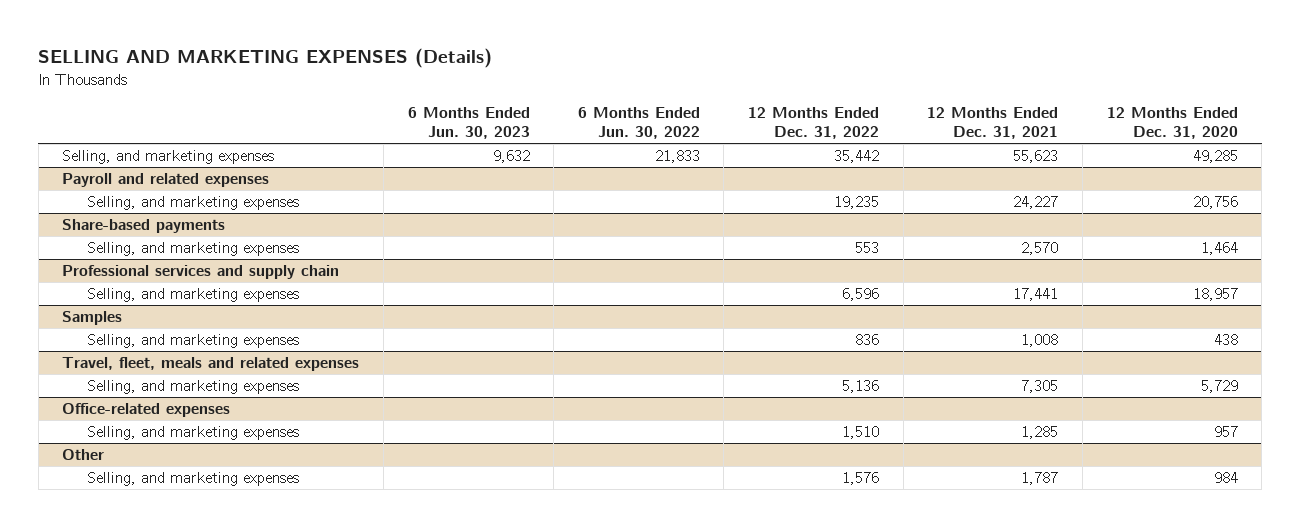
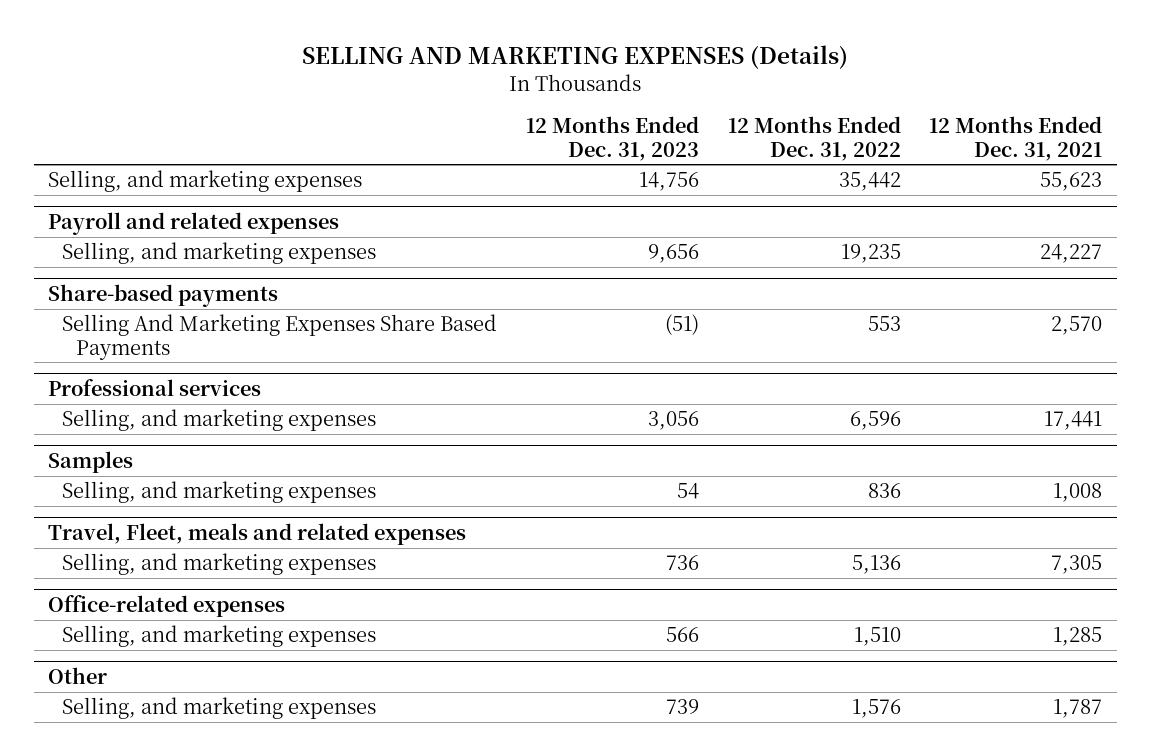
- | 6 Months Ended Jun. 30, 2023 | 6 Months Ended Jun. 30, 2022 | 12 Months Ended Dec. 31, 2022 | 12 Months Ended Dec. 31, 2021 | 12 Months Ended Dec. 31, 2020
+ | 12 Months Ended Dec. 31, 2023 | 12 Months Ended Dec. 31, 2022 | 12 Months Ended Dec. 31, 2021
@ Share-based payments
- Selling, and marketing expenses | | | 553 | 2,570 | 1,464
- Professional services and supply chain
@ Share-based payments
+ Selling And Marketing Expenses Share Based Payments | (51) | 553 | 2,570
+ Professional services
- Travel, fleet, meals and related expenses
+ Travel, Fleet, meals and related expenses

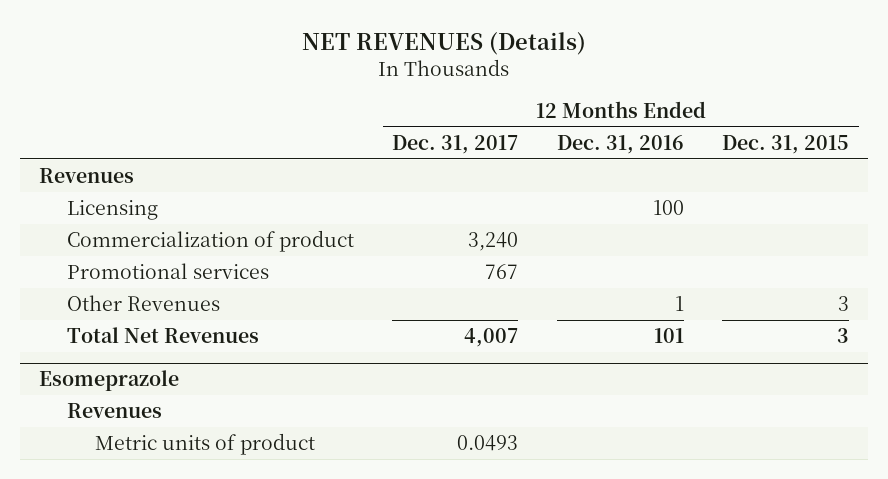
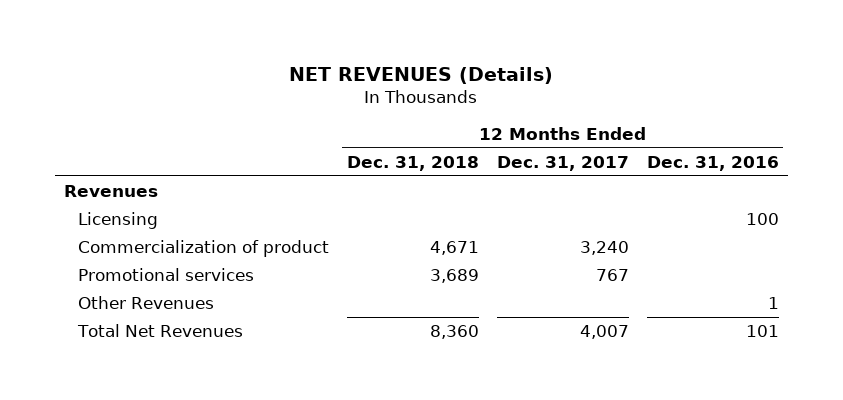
- | 12 Months Ended Dec. 31, 2017 | 12 Months Ended Dec. 31, 2016 | 12 Months Ended Dec. 31, 2015
+ | 12 Months Ended Dec. 31, 2018 | 12 Months Ended Dec. 31, 2017 | 12 Months Ended Dec. 31, 2016
- Esomeprazole
- Revenues
- Metric units of product | 0.0493 | |

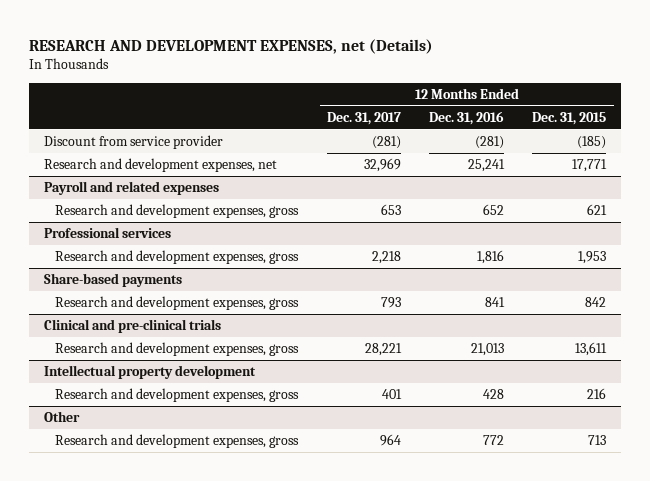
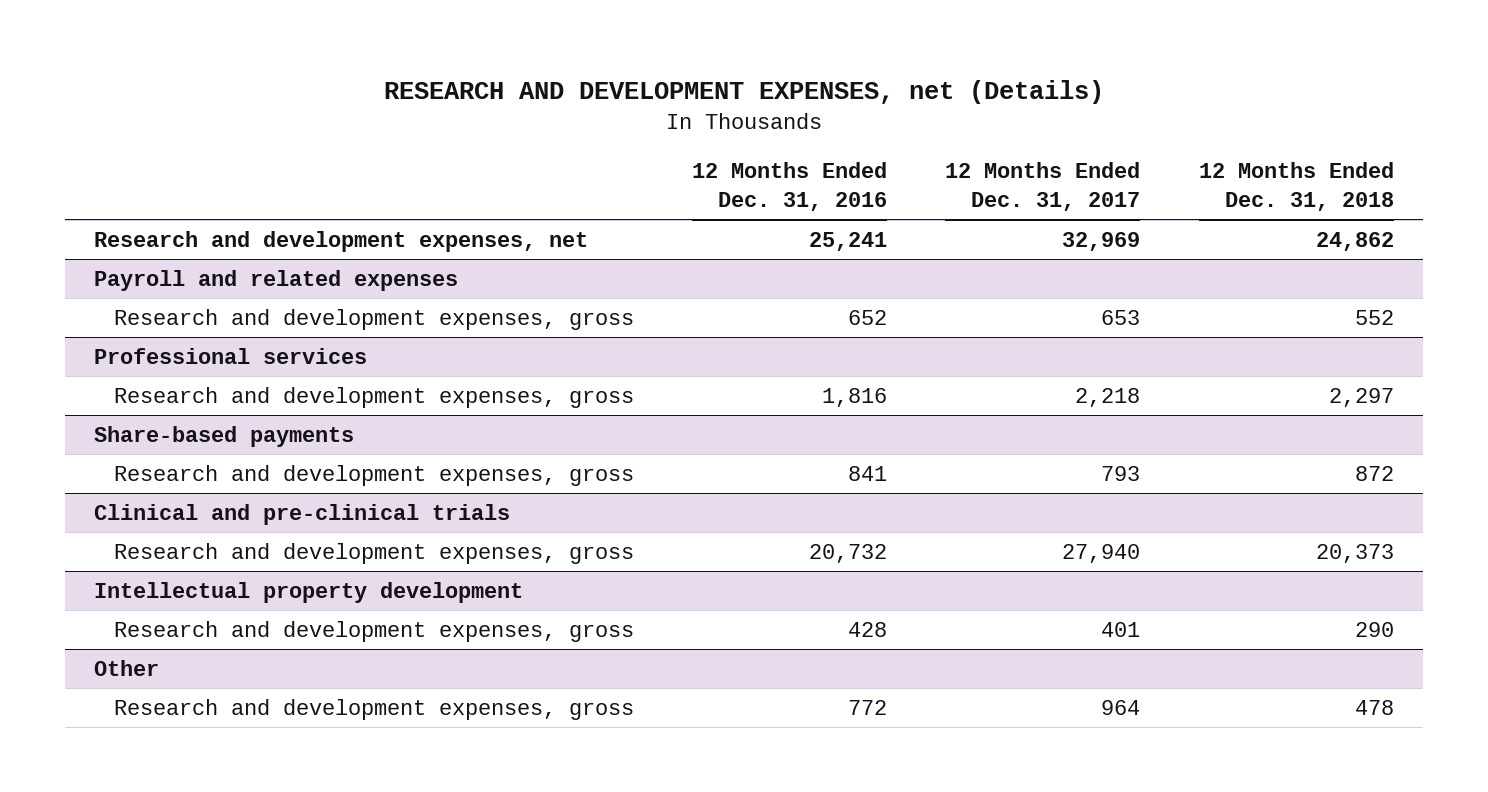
- | 12 Months Ended Dec. 31, 2017 | 12 Months Ended Dec. 31, 2016 | 12 Months Ended Dec. 31, 2015
+ | 12 Months Ended Dec. 31, 2016 | 12 Months Ended Dec. 31, 2017 | 12 Months Ended Dec. 31, 2018
- Discount from service provider | (281) | (281) | (185)
@ Clinical and pre-clinical trials
- Research and development expenses, gross | 28,221 | 21,013 | 13,611
+ Research and development expenses, gross | 20,732 | 27,940 | 20,373

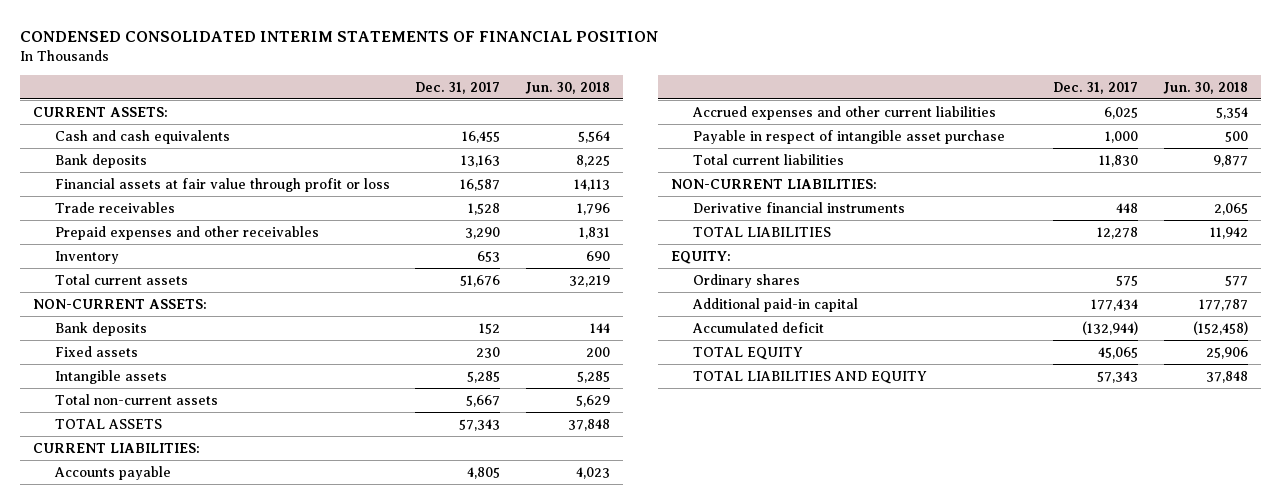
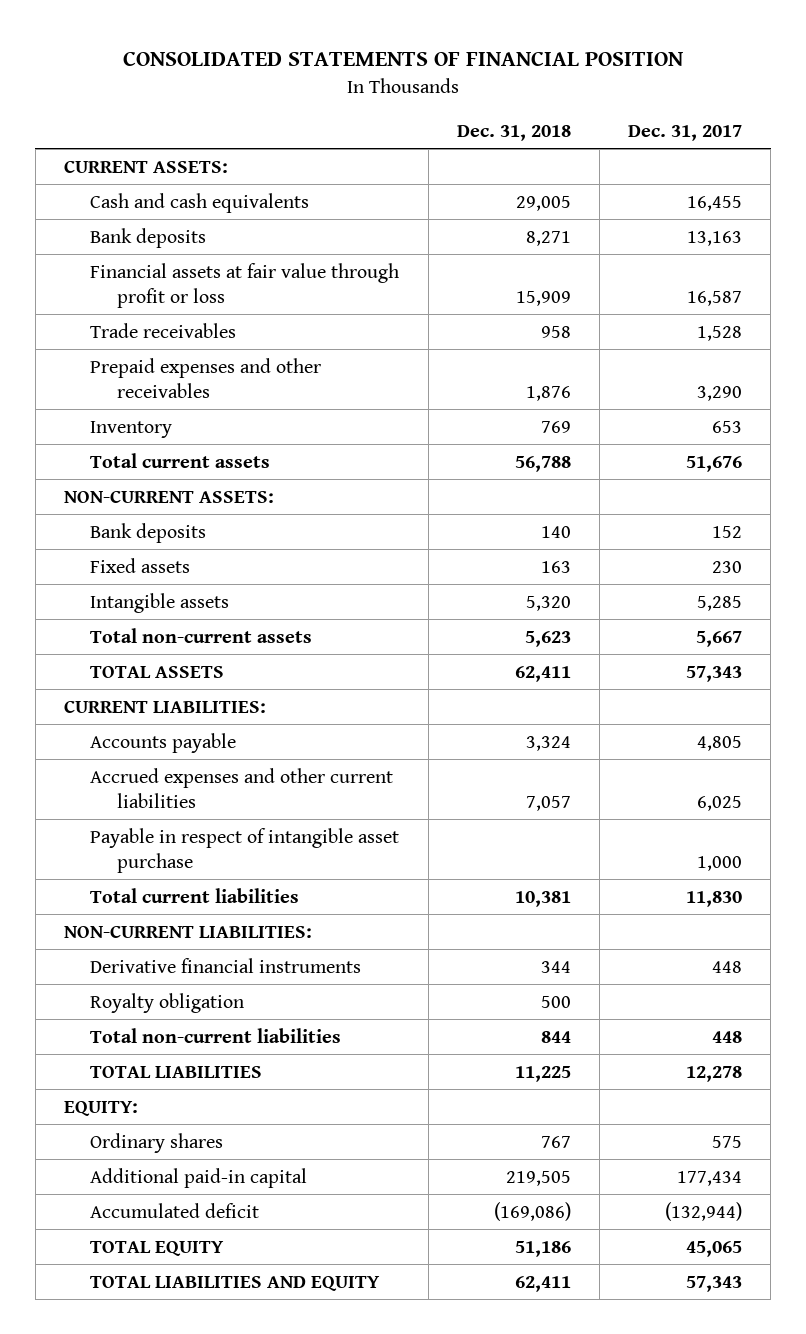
- CONDENSED CONSOLIDATED INTERIM STATEMENTS OF FINANCIAL POSITION
+ CONSOLIDATED STATEMENTS OF FINANCIAL POSITION
- | Dec. 31, 2017 | Jun. 30, 2018
+ | Dec. 31, 2018 | Dec. 31, 2017
+ Royalty obligation | 500 |
+ Total non-current liabilities | 844 | 448

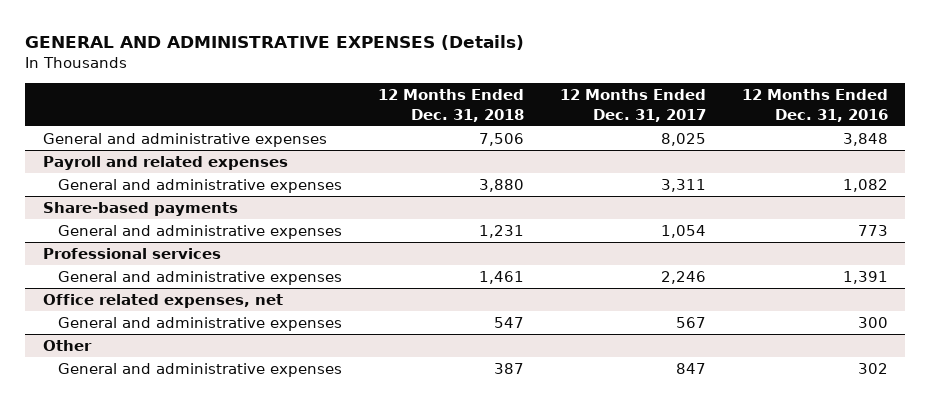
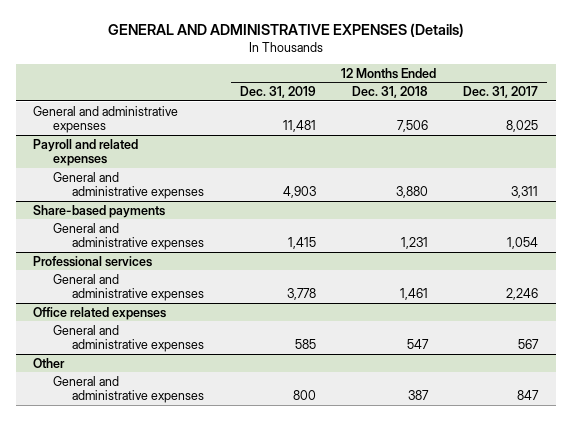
- | 12 Months Ended Dec. 31, 2018 | 12 Months Ended Dec. 31, 2017 | 12 Months Ended Dec. 31, 2016
+ | 12 Months Ended Dec. 31, 2019 | 12 Months Ended Dec. 31, 2018 | 12 Months Ended Dec. 31, 2017
- Office related expenses, net
+ Office related expenses

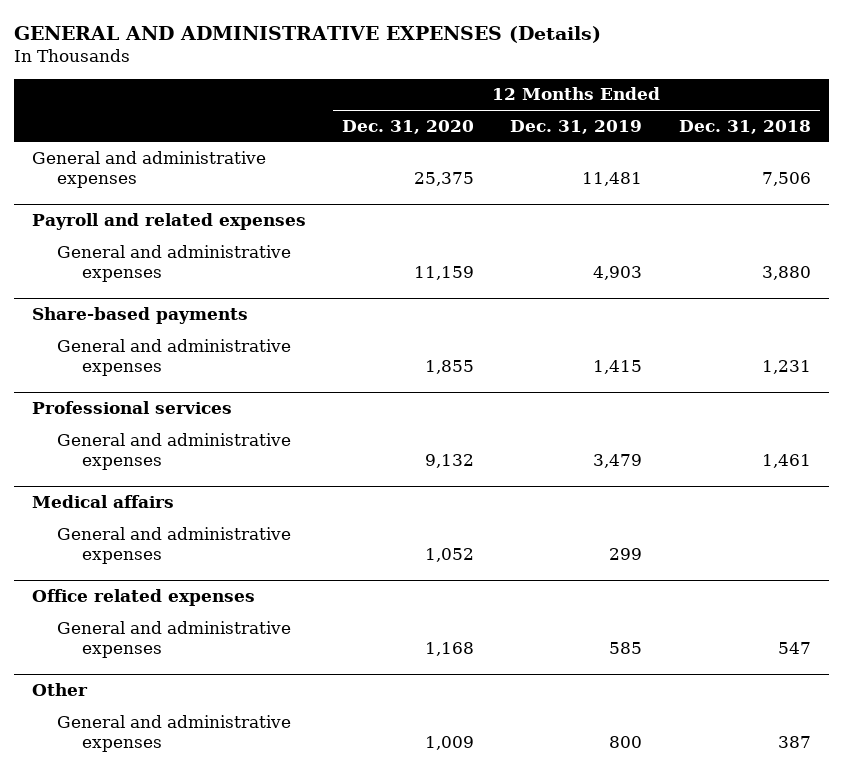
- | 12 Months Ended Dec. 31, 2019 | 12 Months Ended Dec. 31, 2018 | 12 Months Ended Dec. 31, 2017
+ | 12 Months Ended Dec. 31, 2020 | 12 Months Ended Dec. 31, 2019 | 12 Months Ended Dec. 31, 2018
@ Professional services
- General and administrative expenses | 3,778 | 1,461 | 2,246
+ General and administrative expenses | 9,132 | 3,479 | 1,461
+ Medical affairs
+ General and administrative expenses | 1,052 | 299 |

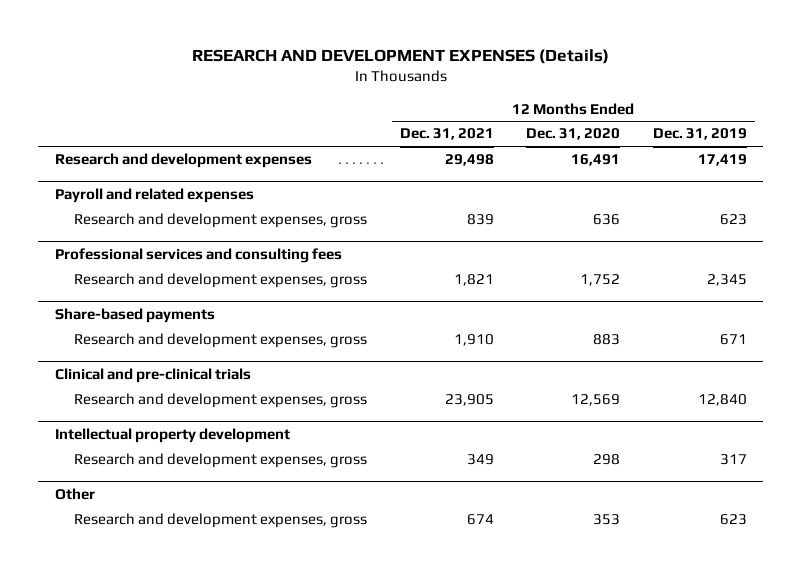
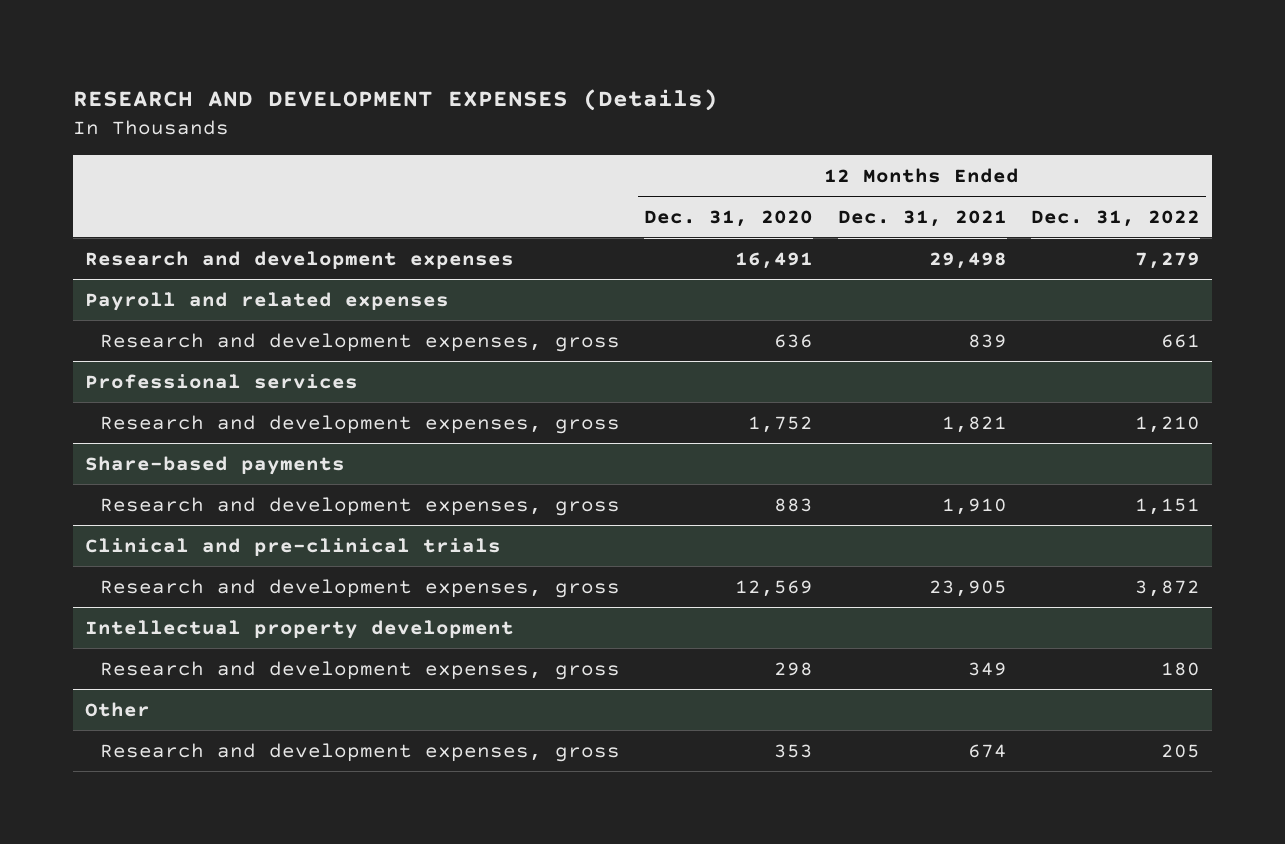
- | 12 Months Ended Dec. 31, 2021 | 12 Months Ended Dec. 31, 2020 | 12 Months Ended Dec. 31, 2019
+ | 12 Months Ended Dec. 31, 2020 | 12 Months Ended Dec. 31, 2021 | 12 Months Ended Dec. 31, 2022
- Professional services and consulting fees
+ Professional services

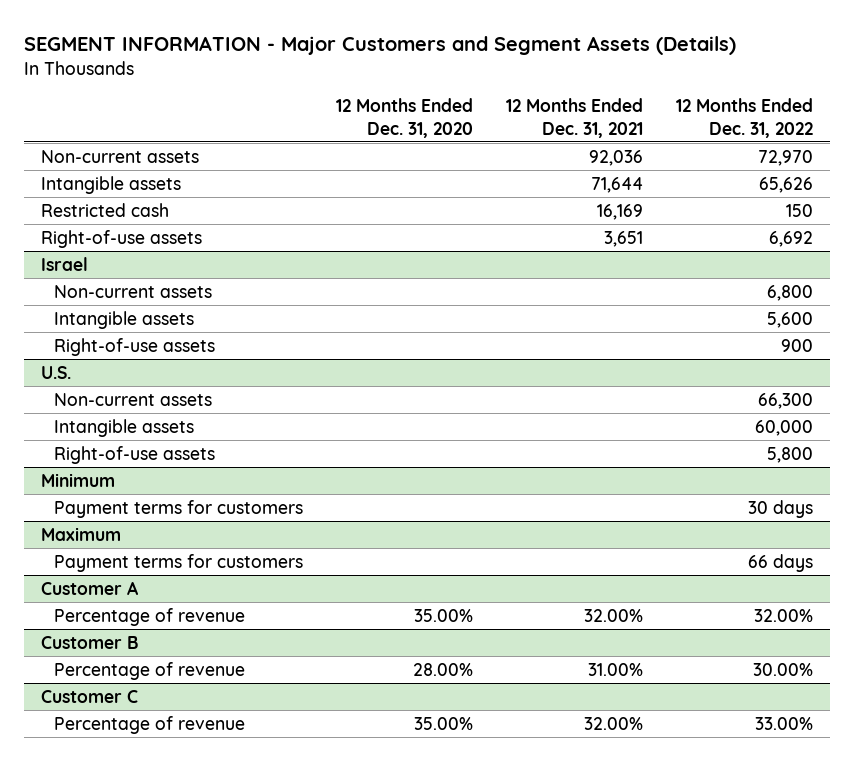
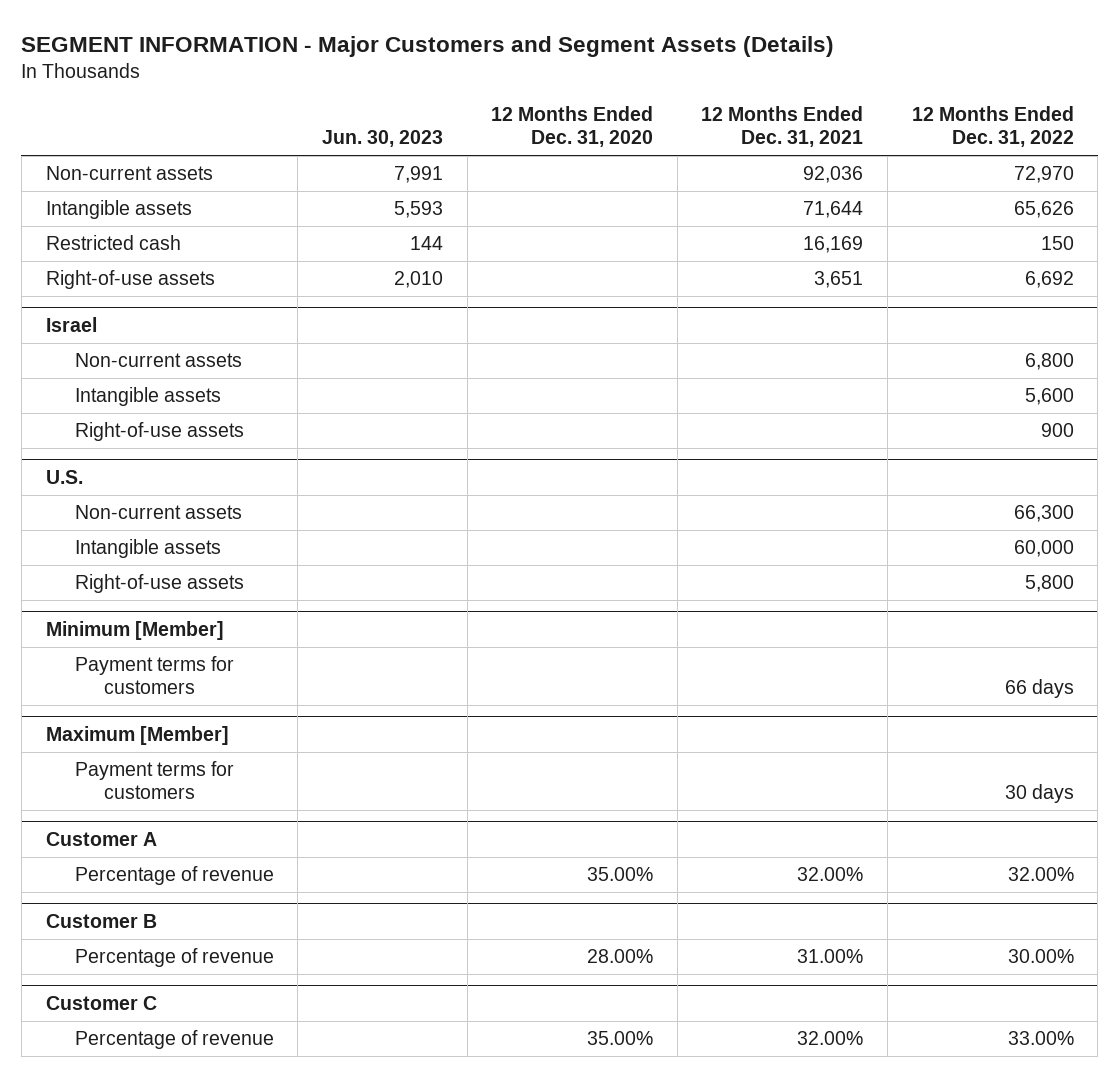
- | 12 Months Ended Dec. 31, 2020 | 12 Months Ended Dec. 31, 2021 | 12 Months Ended Dec. 31, 2022
+ | Jun. 30, 2023 | 12 Months Ended Dec. 31, 2020 | 12 Months Ended Dec. 31, 2021 | 12 Months Ended Dec. 31, 2022
- Minimum
- Payment terms for customers | | | 30 days
- Maximum
+ Minimum [Member]
+ Maximum [Member]
+ Payment terms for customers | | | | 30 days

